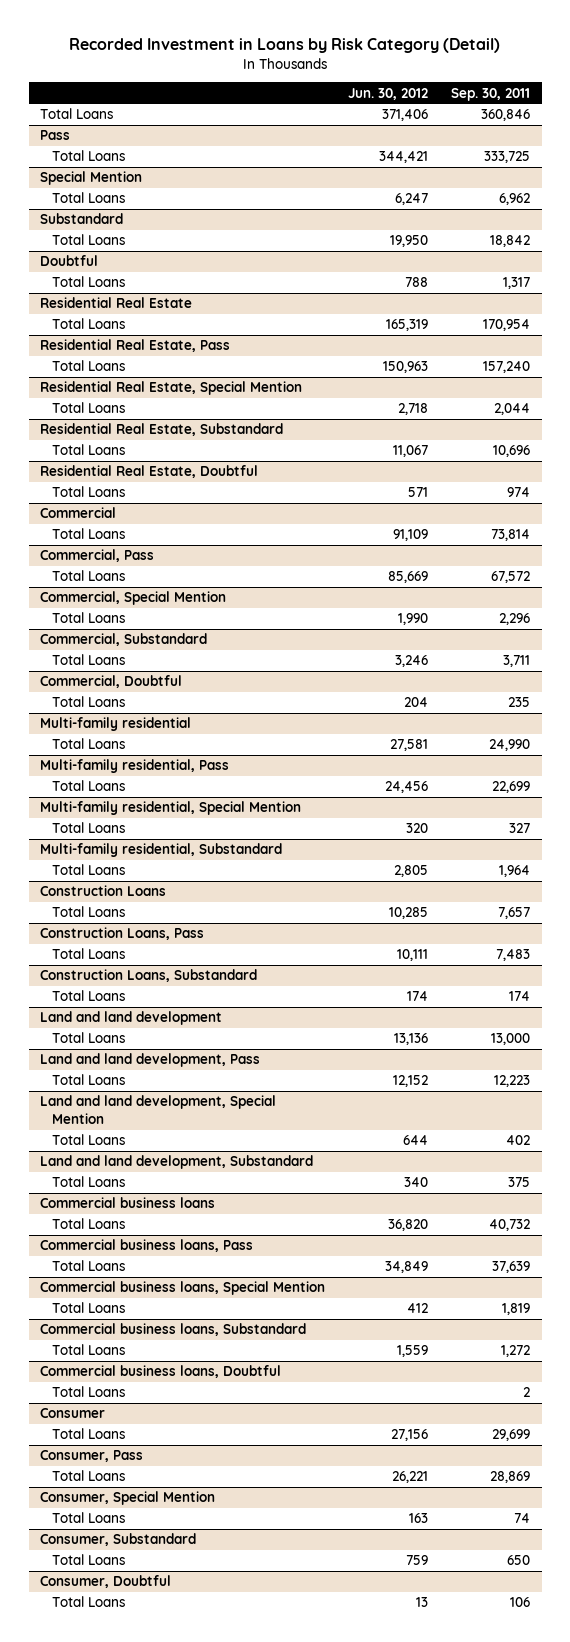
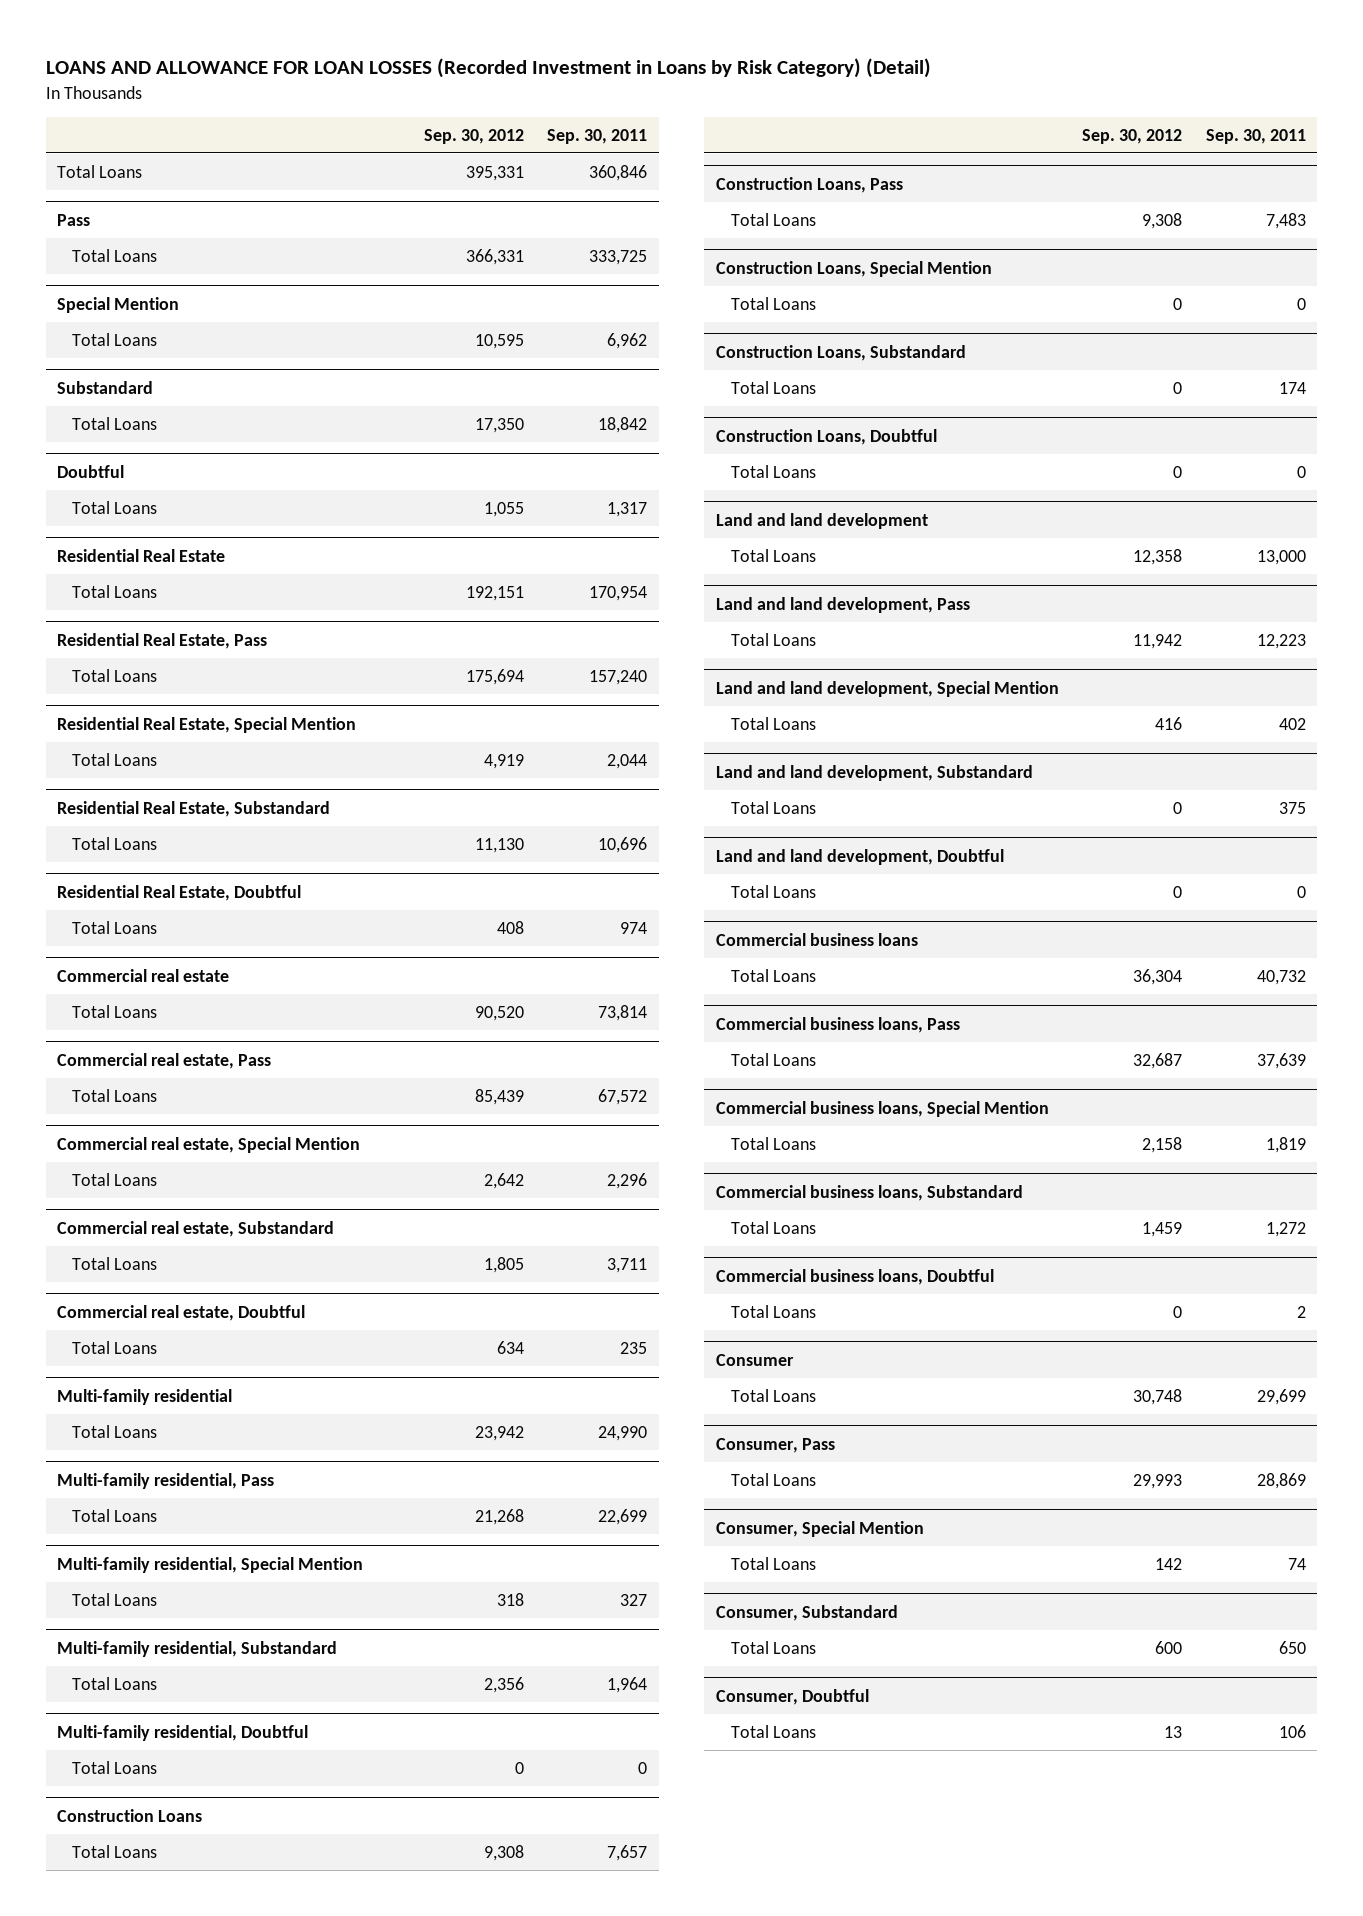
- Recorded Investment in Loans by Risk Category (Detail)
+ LOANS AND ALLOWANCE FOR LOAN LOSSES (Recorded Investment in Loans by Risk Category) (Detail)
- | Jun. 30, 2012 | Sep. 30, 2011
+ | Sep. 30, 2012 | Sep. 30, 2011
- Commercial
+ Commercial real estate
- Commercial, Pass
+ Commercial real estate, Pass
- Commercial, Special Mention
+ Commercial real estate, Special Mention
- Commercial, Substandard
+ Commercial real estate, Substandard
- Commercial, Doubtful
+ Commercial real estate, Doubtful
+ Multi-family residential, Doubtful
+ Total Loans | 0 | 0
+ Construction Loans, Special Mention
+ Total Loans | 0 | 0
+ Construction Loans, Doubtful
+ Total Loans | 0 | 0
+ Land and land development, Doubtful
+ Total Loans | 0 | 0

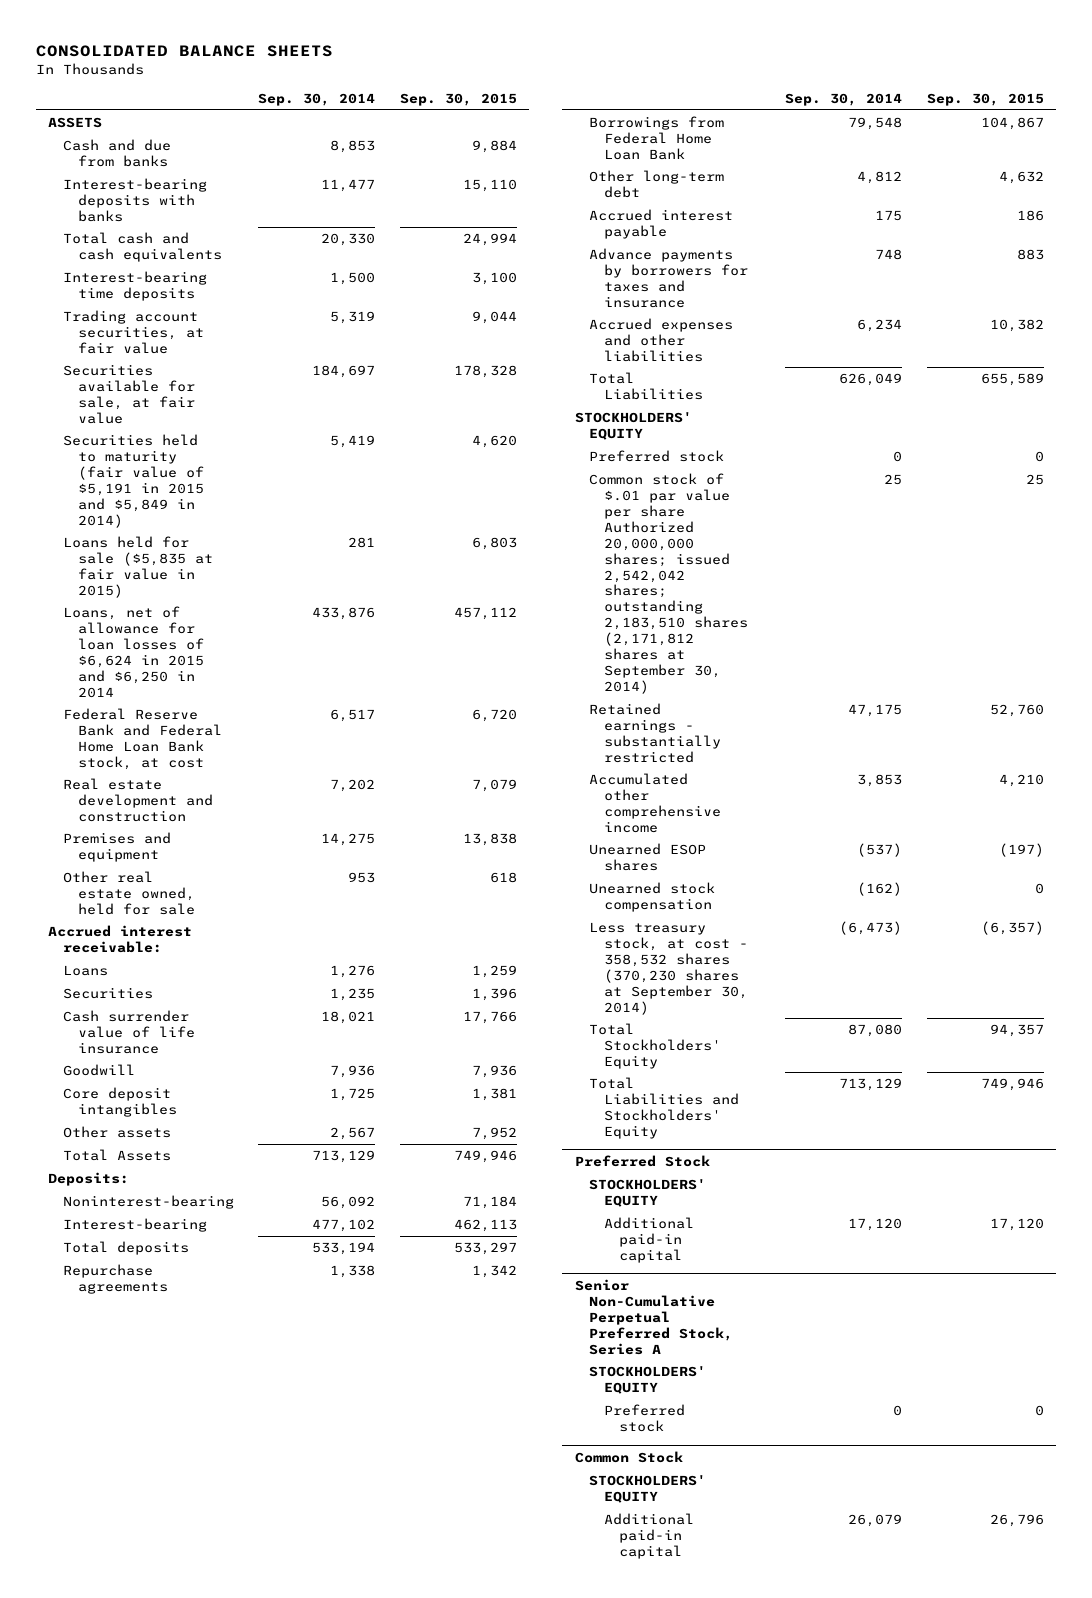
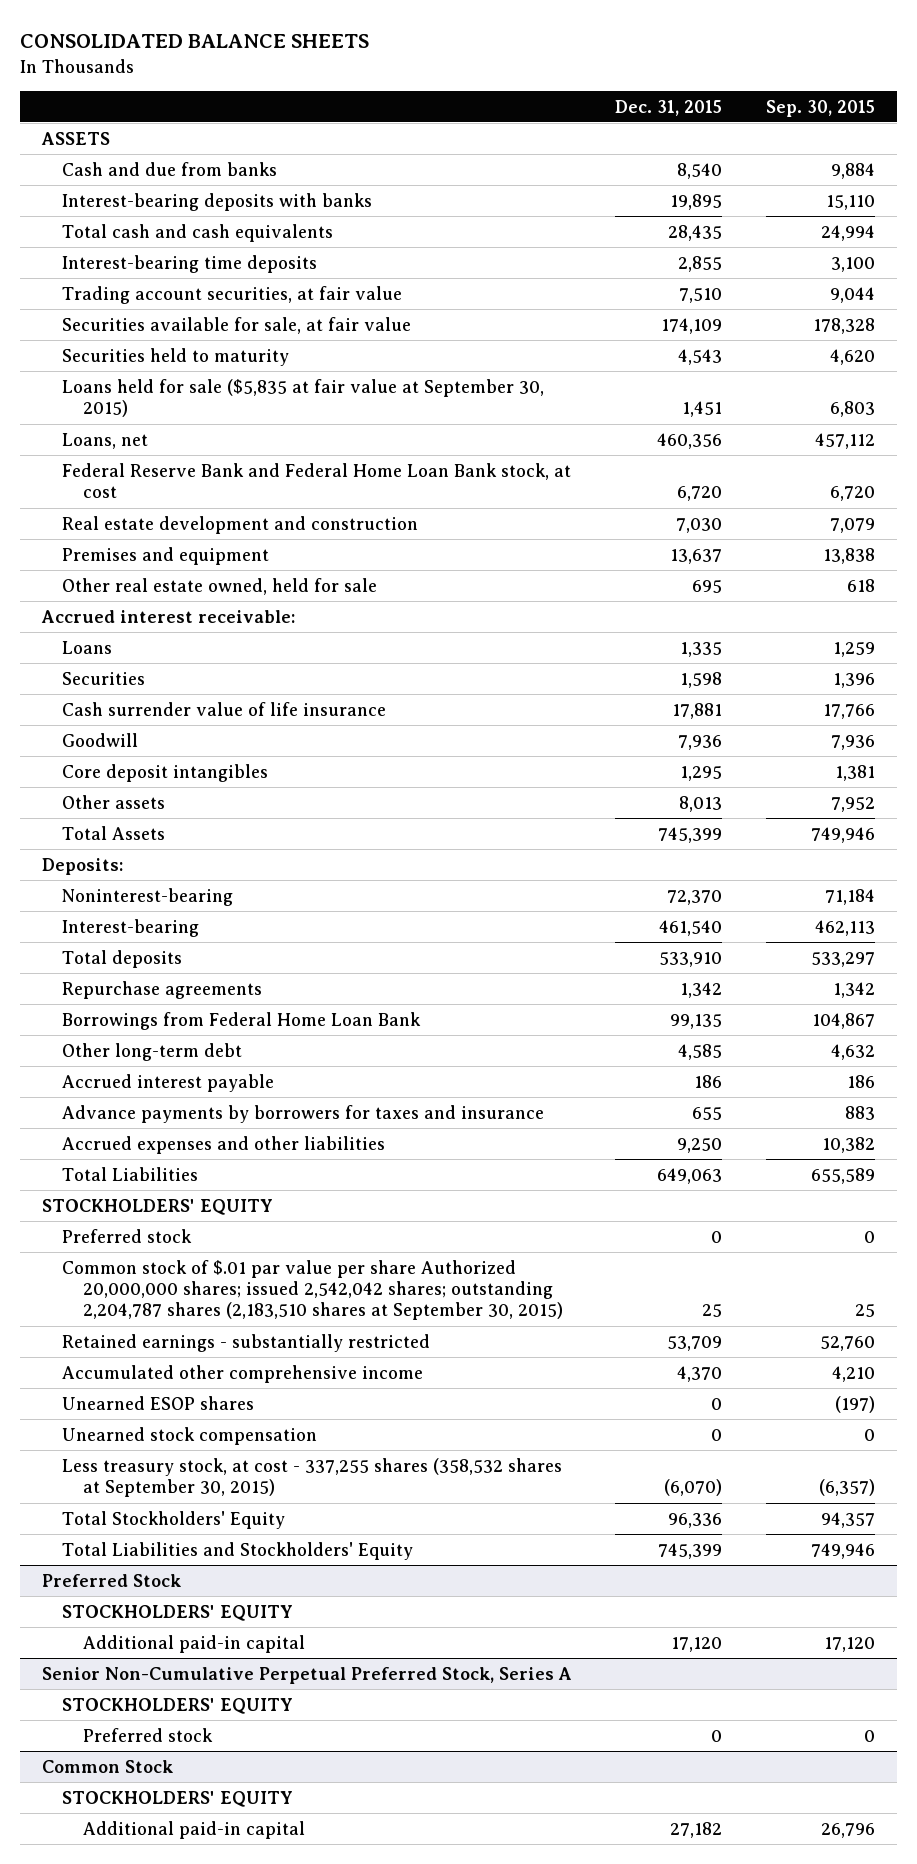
- | Sep. 30, 2014 | Sep. 30, 2015
+ | Dec. 31, 2015 | Sep. 30, 2015
- Securities held to maturity (fair value of $5,191 in 2015 and $5,849 in 2014) | 5,419 | 4,620
- Loans held for sale ($5,835 at fair value in 2015) | 281 | 6,803
- Loans, net of allowance for loan losses of $6,624 in 2015 and $6,250 in 2014 | 433,876 | 457,112
+ Securities held to maturity | 4,543 | 4,620
+ Loans held for sale ($5,835 at fair value at September 30, 2015) | 1,451 | 6,803
+ Loans, net | 460,356 | 457,112
- Common stock of $.01 par value per share Authorized 20,000,000 shares; issued 2,542,042 shares; outstanding 2,183,510 shares (2,171,812 shares at September 30, 2014) | 25 | 25
+ Common stock of $.01 par value per share Authorized 20,000,000 shares; issued 2,542,042 shares; outstanding 2,204,787 shares (2,183,510 shares at September 30, 2015) | 25 | 25
- Less treasury stock, at cost - 358,532 shares (370,230 shares at September 30, 2014) | (6,473) | (6,357)
+ Less treasury stock, at cost - 337,255 shares (358,532 shares at September 30, 2015) | (6,070) | (6,357)

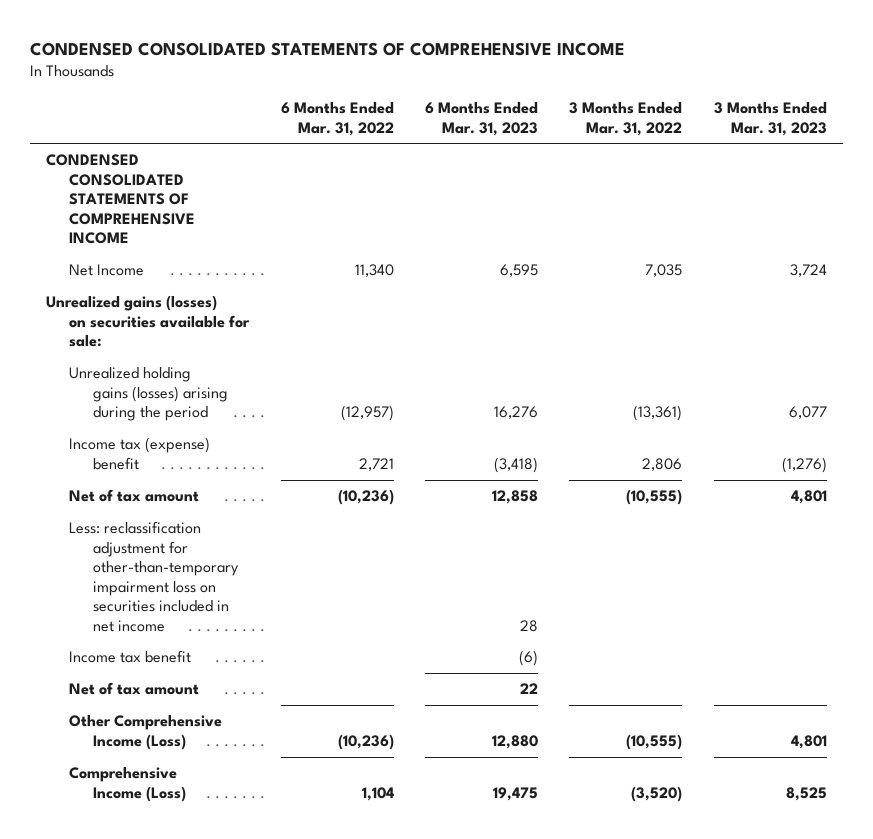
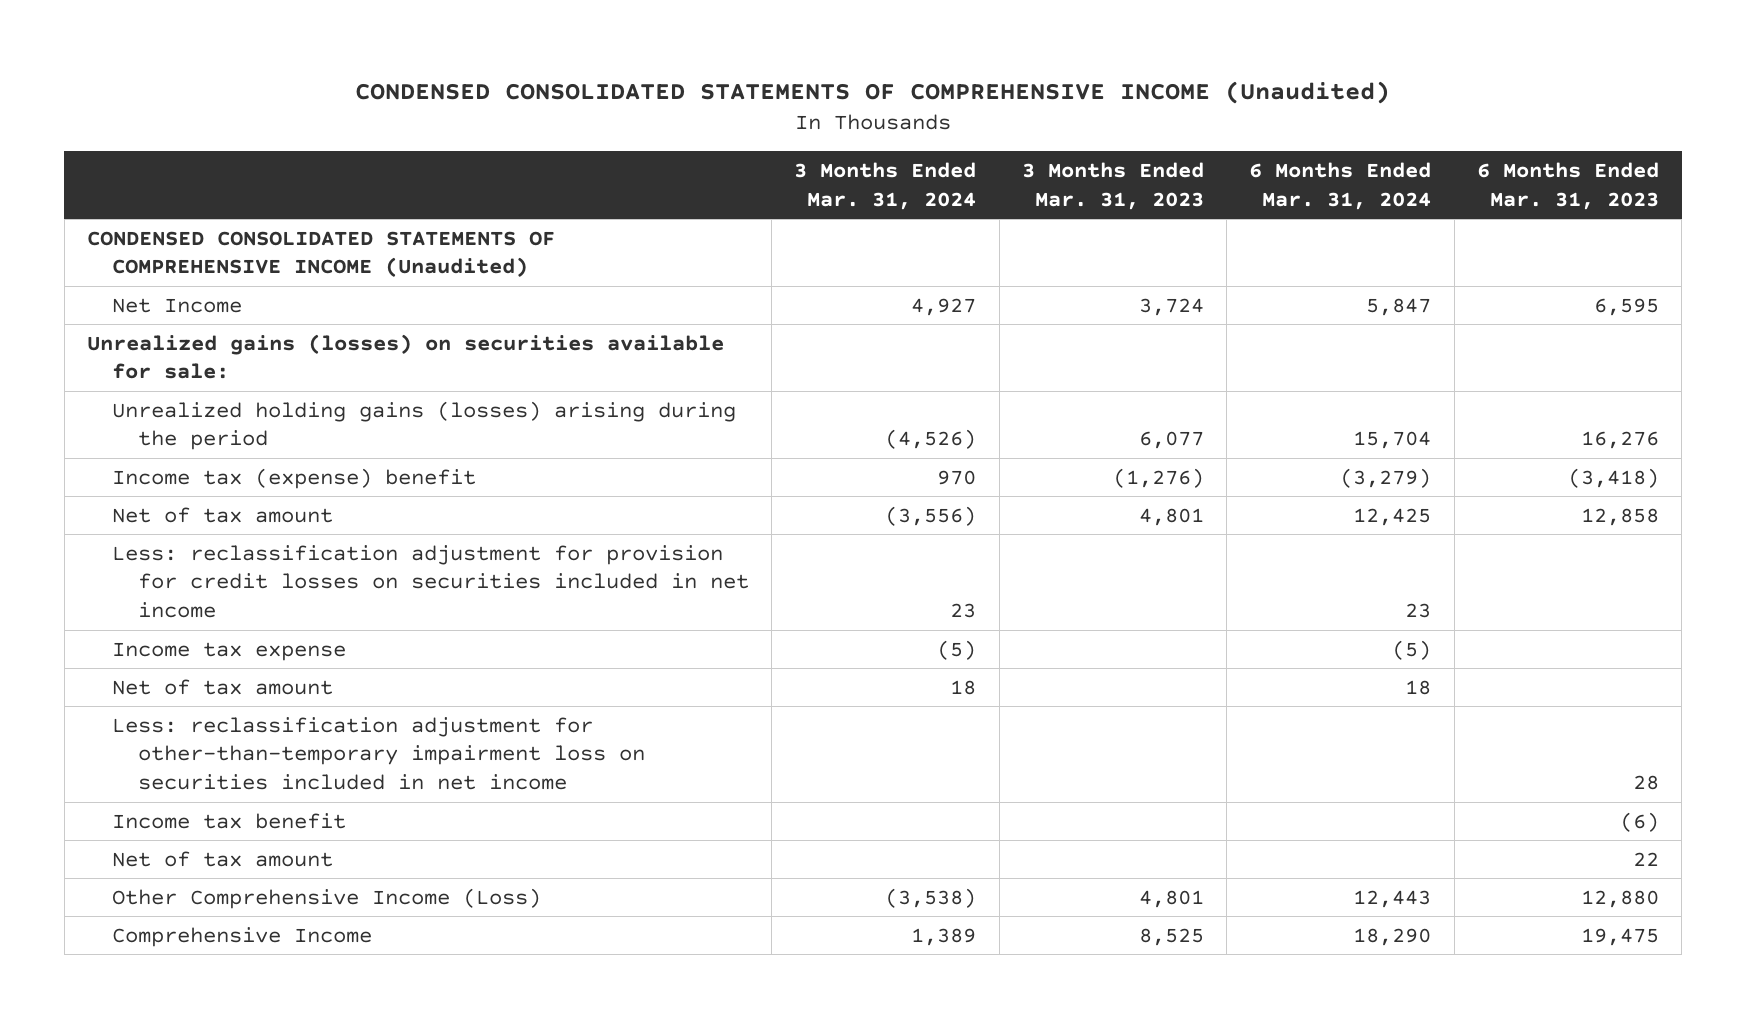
- CONDENSED CONSOLIDATED STATEMENTS OF COMPREHENSIVE INCOME
+ CONDENSED CONSOLIDATED STATEMENTS OF COMPREHENSIVE INCOME (Unaudited)
- | 6 Months Ended Mar. 31, 2022 | 6 Months Ended Mar. 31, 2023 | 3 Months Ended Mar. 31, 2022 | 3 Months Ended Mar. 31, 2023
+ | 3 Months Ended Mar. 31, 2024 | 3 Months Ended Mar. 31, 2023 | 6 Months Ended Mar. 31, 2024 | 6 Months Ended Mar. 31, 2023
- CONDENSED CONSOLIDATED STATEMENTS OF COMPREHENSIVE INCOME
+ CONDENSED CONSOLIDATED STATEMENTS OF COMPREHENSIVE INCOME (Unaudited)
+ Less: reclassification adjustment for provision for credit losses on securities included in net income | 23 | | 23 |
+ Income tax expense | (5) | | (5) |
+ Net of tax amount | 18 | | 18 |
- Comprehensive Income (Loss) | 1,104 | 19,475 | (3,520) | 8,525
+ Comprehensive Income | 1,389 | 8,525 | 18,290 | 19,475

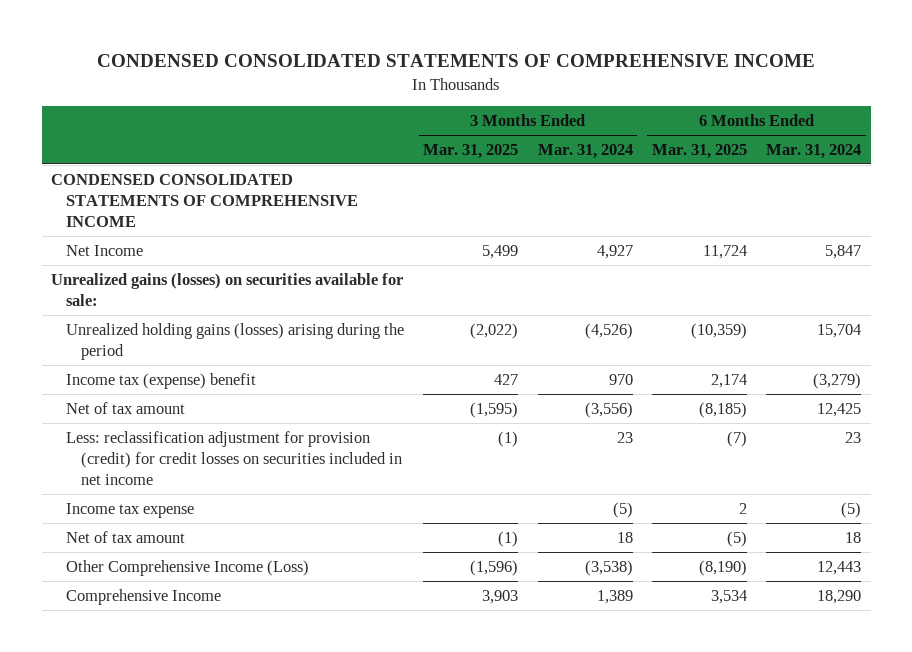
- CONDENSED CONSOLIDATED STATEMENTS OF COMPREHENSIVE INCOME (Unaudited)
+ CONDENSED CONSOLIDATED STATEMENTS OF COMPREHENSIVE INCOME
- | 3 Months Ended Mar. 31, 2024 | 3 Months Ended Mar. 31, 2023 | 6 Months Ended Mar. 31, 2024 | 6 Months Ended Mar. 31, 2023
+ | 3 Months Ended Mar. 31, 2025 | 3 Months Ended Mar. 31, 2024 | 6 Months Ended Mar. 31, 2025 | 6 Months Ended Mar. 31, 2024
- CONDENSED CONSOLIDATED STATEMENTS OF COMPREHENSIVE INCOME (Unaudited)
+ CONDENSED CONSOLIDATED STATEMENTS OF COMPREHENSIVE INCOME
- Less: reclassification adjustment for provision for credit losses on securities included in net income | 23 | | 23 |
+ Less: reclassification adjustment for provision (credit) for credit losses on securities included in net income | (1) | 23 | (7) | 23
- Less: reclassification adjustment for other-than-temporary impairment loss on securities included in net income | | | | 28
- Income tax benefit | | | | (6)
- Net of tax amount | | | | 22

